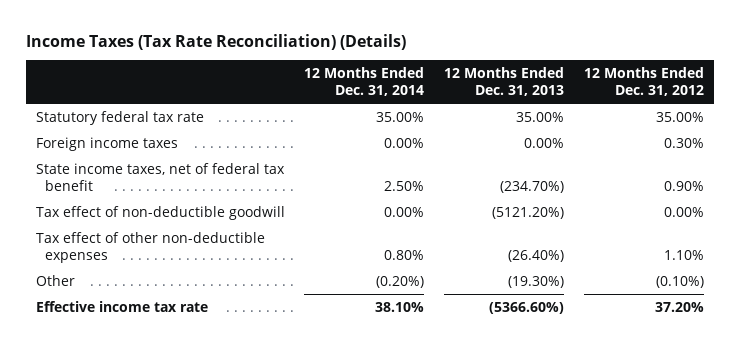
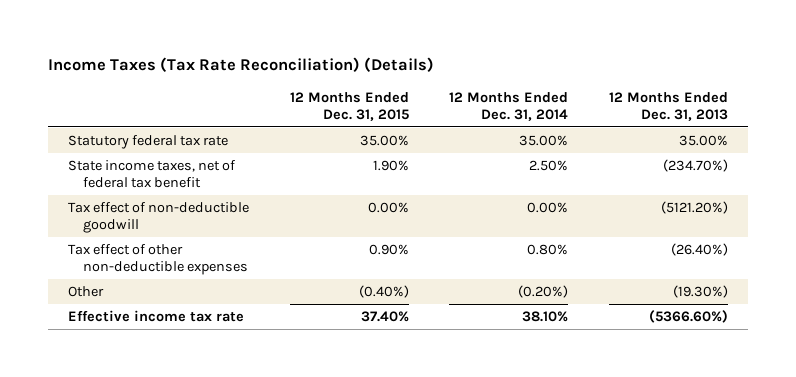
- | 12 Months Ended Dec. 31, 2014 | 12 Months Ended Dec. 31, 2013 | 12 Months Ended Dec. 31, 2012
+ | 12 Months Ended Dec. 31, 2015 | 12 Months Ended Dec. 31, 2014 | 12 Months Ended Dec. 31, 2013
- Foreign income taxes | 0.00% | 0.00% | 0.30%

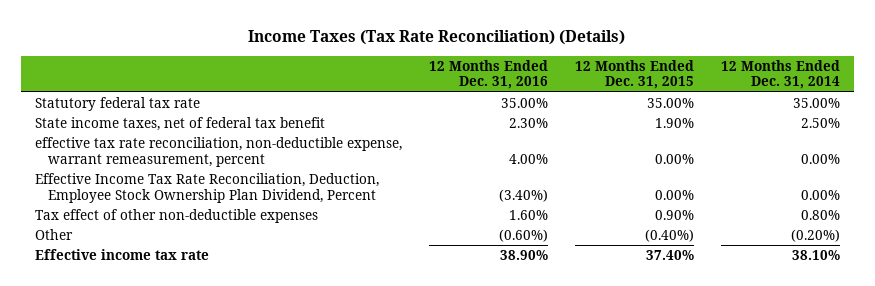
- | 12 Months Ended Dec. 31, 2015 | 12 Months Ended Dec. 31, 2014 | 12 Months Ended Dec. 31, 2013
+ | 12 Months Ended Dec. 31, 2016 | 12 Months Ended Dec. 31, 2015 | 12 Months Ended Dec. 31, 2014
- Tax effect of non-deductible goodwill | 0.00% | 0.00% | (5121.20%)
+ effective tax rate reconciliation, non-deductible expense, warrant remeasurement, percent | 4.00% | 0.00% | 0.00%
+ Effective Income Tax Rate Reconciliation, Deduction, Employee Stock Ownership Plan Dividend, Percent | (3.40%) | 0.00% | 0.00%

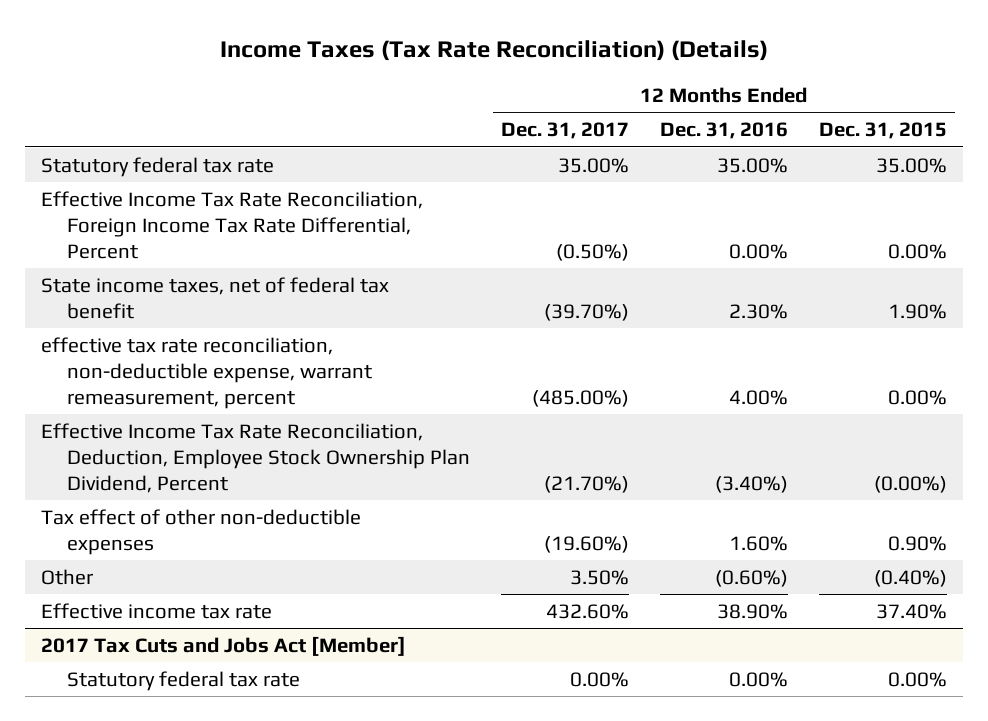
- | 12 Months Ended Dec. 31, 2016 | 12 Months Ended Dec. 31, 2015 | 12 Months Ended Dec. 31, 2014
+ | 12 Months Ended Dec. 31, 2017 | 12 Months Ended Dec. 31, 2016 | 12 Months Ended Dec. 31, 2015
+ Effective Income Tax Rate Reconciliation, Foreign Income Tax Rate Differential, Percent | (0.50%) | 0.00% | 0.00%
- Effective Income Tax Rate Reconciliation, Deduction, Employee Stock Ownership Plan Dividend, Percent | (3.40%) | 0.00% | 0.00%
+ Effective Income Tax Rate Reconciliation, Deduction, Employee Stock Ownership Plan Dividend, Percent | (21.70%) | (3.40%) | (0.00%)
+ 2017 Tax Cuts and Jobs Act [Member]
+ Statutory federal tax rate | 0.00% | 0.00% | 0.00%

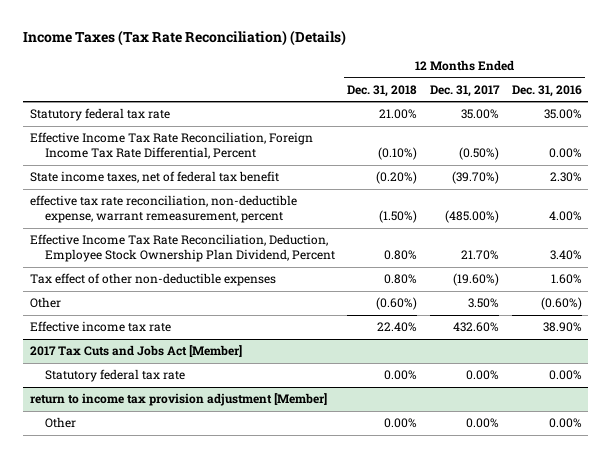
- | 12 Months Ended Dec. 31, 2017 | 12 Months Ended Dec. 31, 2016 | 12 Months Ended Dec. 31, 2015
+ | 12 Months Ended Dec. 31, 2018 | 12 Months Ended Dec. 31, 2017 | 12 Months Ended Dec. 31, 2016
- Effective Income Tax Rate Reconciliation, Deduction, Employee Stock Ownership Plan Dividend, Percent | (21.70%) | (3.40%) | (0.00%)
+ Effective Income Tax Rate Reconciliation, Deduction, Employee Stock Ownership Plan Dividend, Percent | 0.80% | 21.70% | 3.40%
+ return to income tax provision adjustment [Member]
+ Other | 0.00% | 0.00% | 0.00%

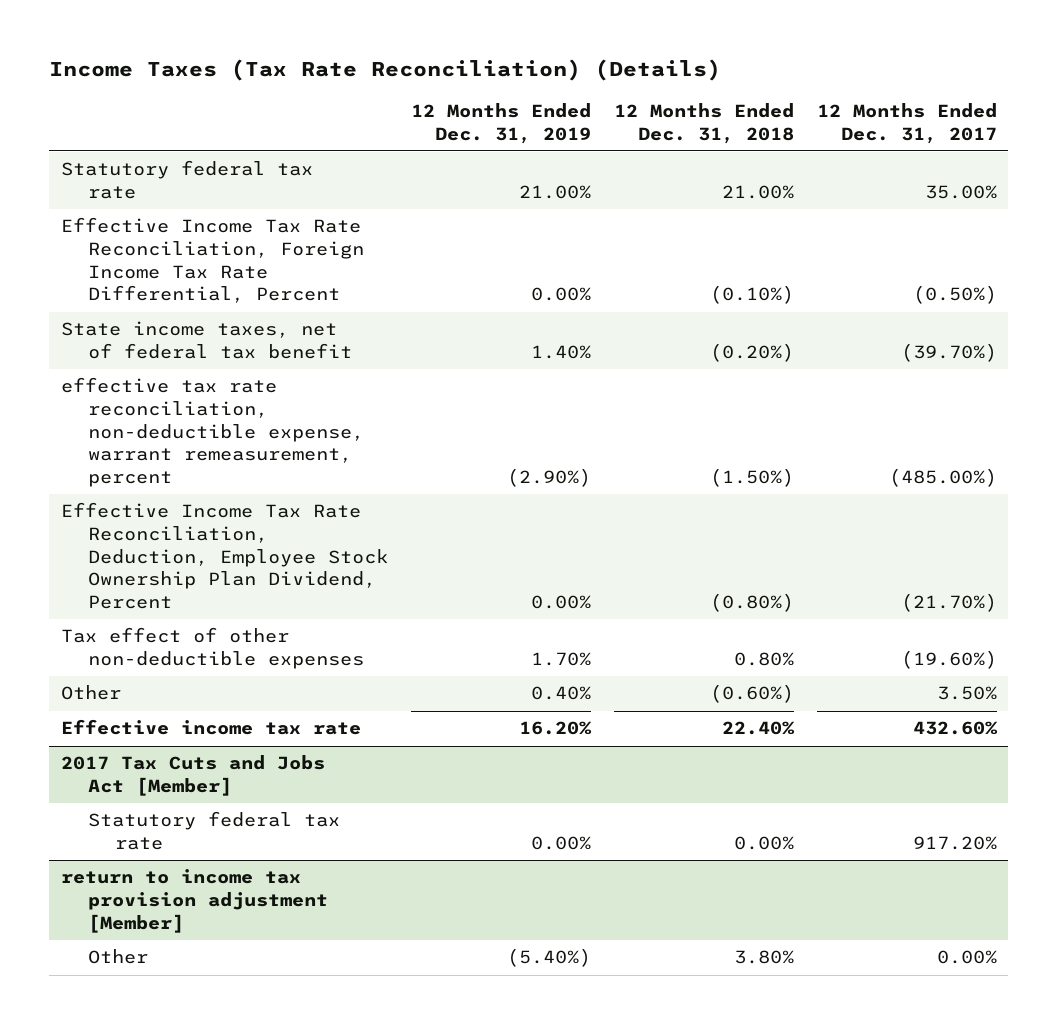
- | 12 Months Ended Dec. 31, 2018 | 12 Months Ended Dec. 31, 2017 | 12 Months Ended Dec. 31, 2016
+ | 12 Months Ended Dec. 31, 2019 | 12 Months Ended Dec. 31, 2018 | 12 Months Ended Dec. 31, 2017
- Effective Income Tax Rate Reconciliation, Deduction, Employee Stock Ownership Plan Dividend, Percent | 0.80% | 21.70% | 3.40%
+ Effective Income Tax Rate Reconciliation, Deduction, Employee Stock Ownership Plan Dividend, Percent | 0.00% | (0.80%) | (21.70%)
@ 2017 Tax Cuts and Jobs Act [Member]
- Statutory federal tax rate | 0.00% | 0.00% | 0.00%
+ Statutory federal tax rate | 0.00% | 0.00% | 917.20%
@ return to income tax provision adjustment [Member]
- Other | 0.00% | 0.00% | 0.00%
+ Other | (5.40%) | 3.80% | 0.00%

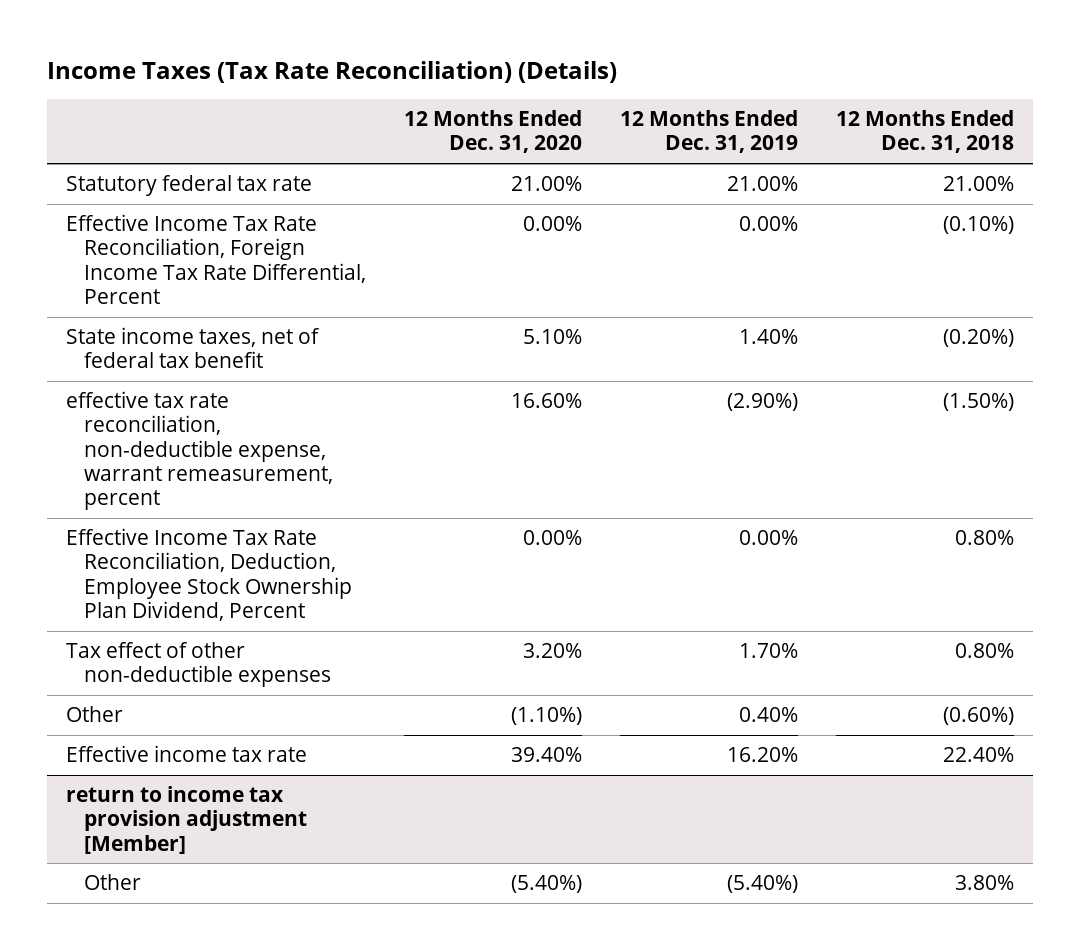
- | 12 Months Ended Dec. 31, 2019 | 12 Months Ended Dec. 31, 2018 | 12 Months Ended Dec. 31, 2017
+ | 12 Months Ended Dec. 31, 2020 | 12 Months Ended Dec. 31, 2019 | 12 Months Ended Dec. 31, 2018
- Effective Income Tax Rate Reconciliation, Deduction, Employee Stock Ownership Plan Dividend, Percent | 0.00% | (0.80%) | (21.70%)
+ Effective Income Tax Rate Reconciliation, Deduction, Employee Stock Ownership Plan Dividend, Percent | 0.00% | 0.00% | 0.80%
- 2017 Tax Cuts and Jobs Act [Member]
- Statutory federal tax rate | 0.00% | 0.00% | 917.20%

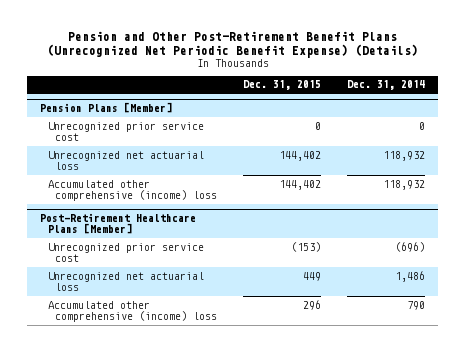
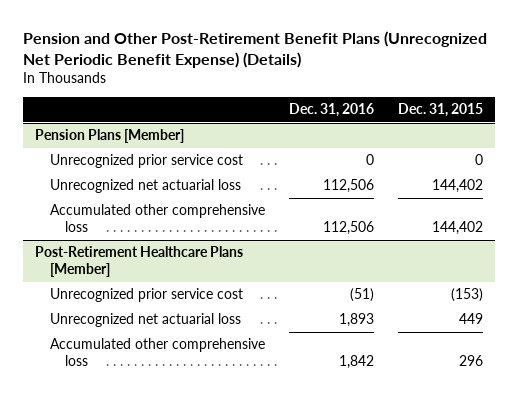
- | Dec. 31, 2015 | Dec. 31, 2014
+ | Dec. 31, 2016 | Dec. 31, 2015
@ Pension Plans [Member]
- Accumulated other comprehensive (income) loss | 144,402 | 118,932
+ Accumulated other comprehensive loss | 112,506 | 144,402
@ Post-Retirement Healthcare Plans [Member]
- Accumulated other comprehensive (income) loss | 296 | 790
+ Accumulated other comprehensive loss | 1,842 | 296

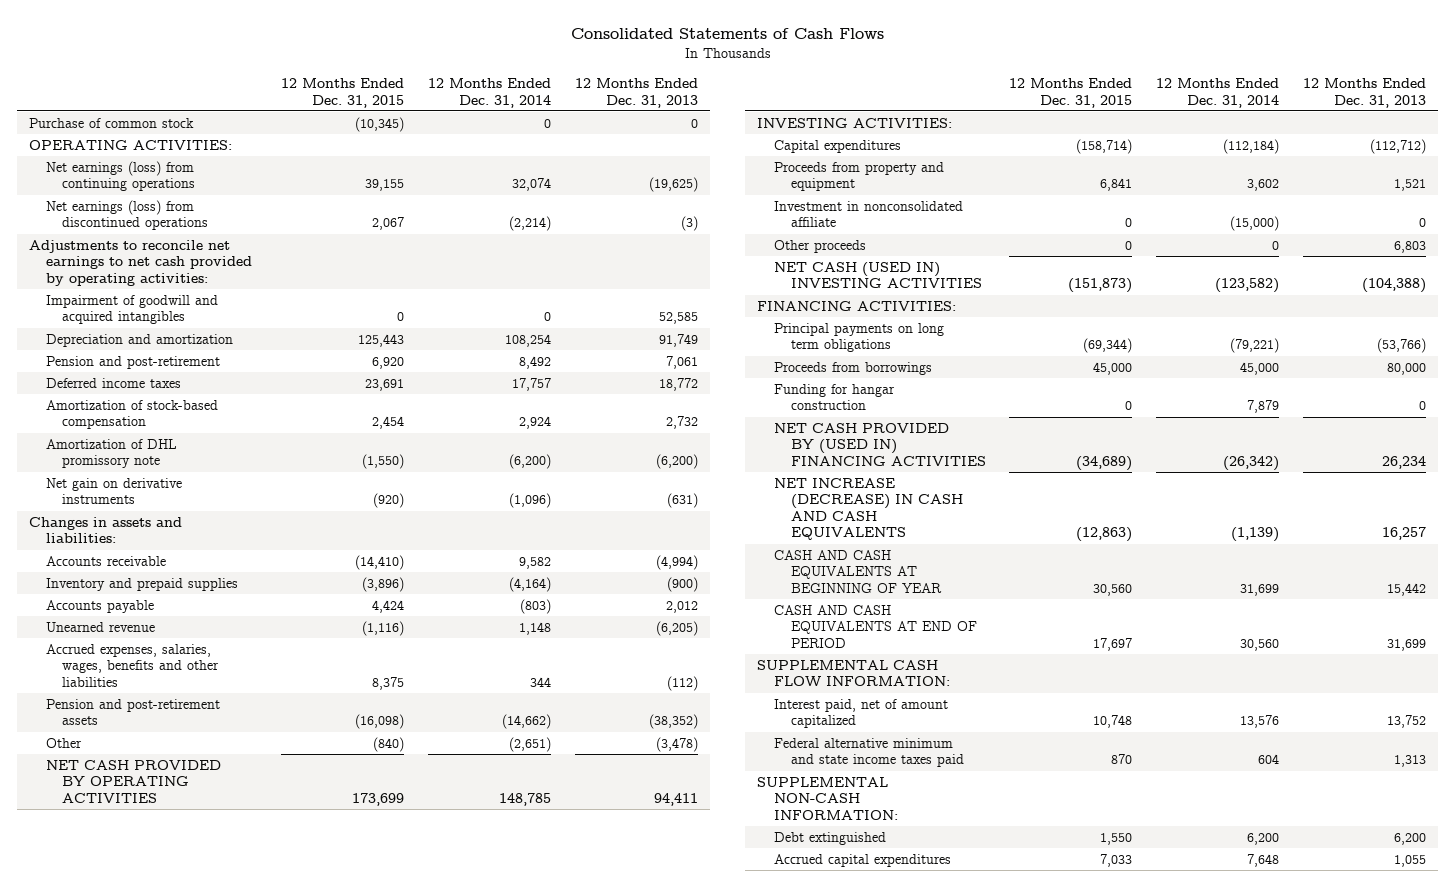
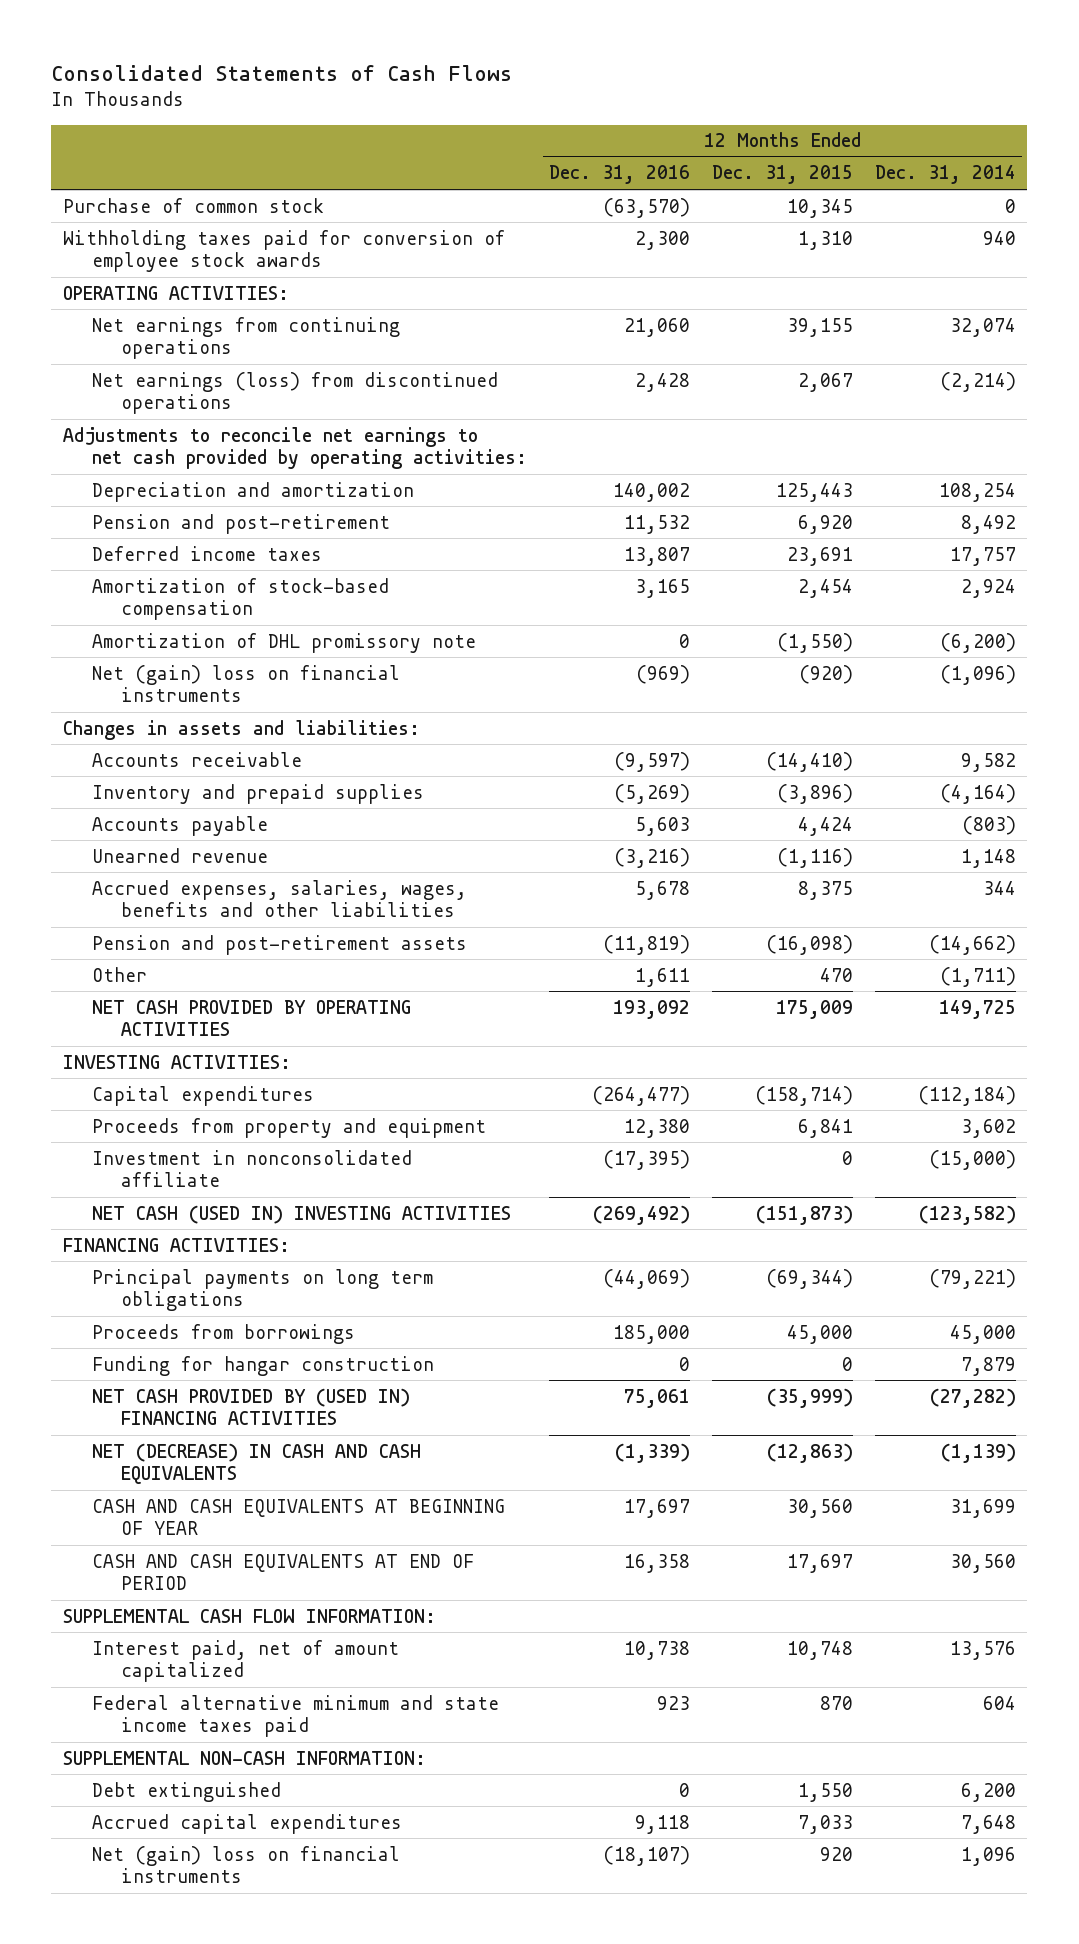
- | 12 Months Ended Dec. 31, 2015 | 12 Months Ended Dec. 31, 2014 | 12 Months Ended Dec. 31, 2013
+ | 12 Months Ended Dec. 31, 2016 | 12 Months Ended Dec. 31, 2015 | 12 Months Ended Dec. 31, 2014
- Purchase of common stock | (10,345) | 0 | 0
+ Purchase of common stock | (63,570) | 10,345 | 0
+ Withholding taxes paid for conversion of employee stock awards | 2,300 | 1,310 | 940
- Net earnings (loss) from continuing operations | 39,155 | 32,074 | (19,625)
+ Net earnings from continuing operations | 21,060 | 39,155 | 32,074
- Impairment of goodwill and acquired intangibles | 0 | 0 | 52,585
- Net gain on derivative instruments | (920) | (1,096) | (631)
+ Net (gain) loss on financial instruments | (969) | (920) | (1,096)
- Other | (840) | (2,651) | (3,478)
- NET CASH PROVIDED BY OPERATING ACTIVITIES | 173,699 | 148,785 | 94,411
+ Other | 1,611 | 470 | (1,711)
+ NET CASH PROVIDED BY OPERATING ACTIVITIES | 193,092 | 175,009 | 149,725
- Other proceeds | 0 | 0 | 6,803
- NET CASH PROVIDED BY (USED IN) FINANCING ACTIVITIES | (34,689) | (26,342) | 26,234
- NET INCREASE (DECREASE) IN CASH AND CASH EQUIVALENTS | (12,863) | (1,139) | 16,257
+ NET CASH PROVIDED BY (USED IN) FINANCING ACTIVITIES | 75,061 | (35,999) | (27,282)
+ NET (DECREASE) IN CASH AND CASH EQUIVALENTS | (1,339) | (12,863) | (1,139)
+ Net (gain) loss on financial instruments | (18,107) | 920 | 1,096

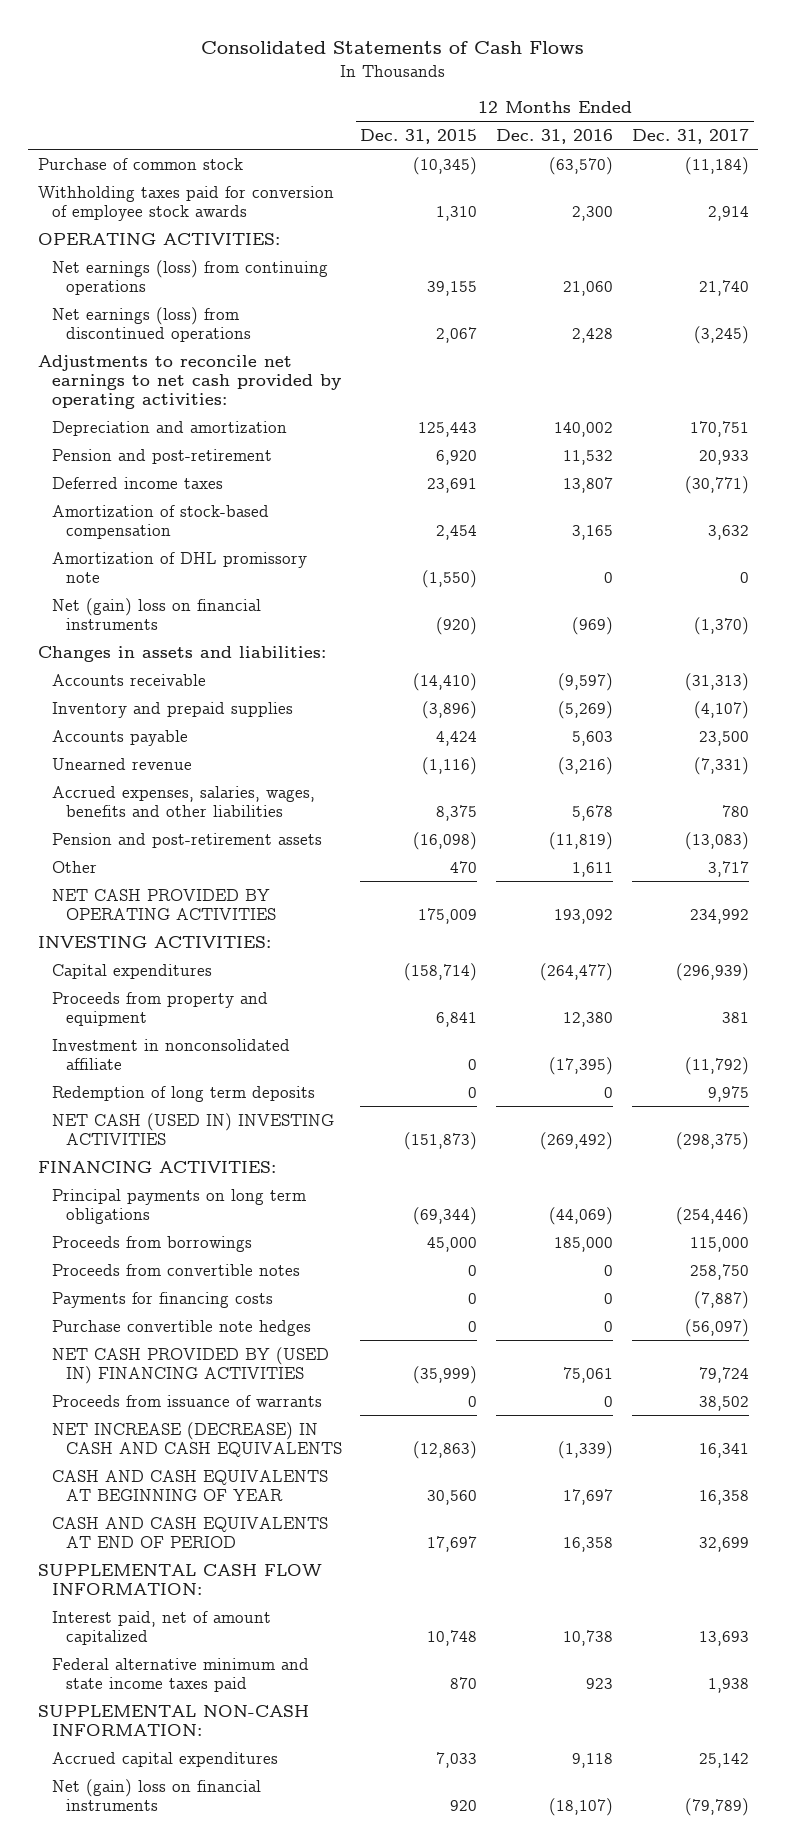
- | 12 Months Ended Dec. 31, 2016 | 12 Months Ended Dec. 31, 2015 | 12 Months Ended Dec. 31, 2014
+ | 12 Months Ended Dec. 31, 2015 | 12 Months Ended Dec. 31, 2016 | 12 Months Ended Dec. 31, 2017
- Purchase of common stock | (63,570) | 10,345 | 0
+ Purchase of common stock | (10,345) | (63,570) | (11,184)
- Net earnings from continuing operations | 21,060 | 39,155 | 32,074
+ Net earnings (loss) from continuing operations | 39,155 | 21,060 | 21,740
+ Redemption of long term deposits | 0 | 0 | 9,975
- Funding for hangar construction | 0 | 0 | 7,879
+ Proceeds from convertible notes | 0 | 0 | 258,750
+ Payments for financing costs | 0 | 0 | (7,887)
+ Purchase convertible note hedges | 0 | 0 | (56,097)
- NET (DECREASE) IN CASH AND CASH EQUIVALENTS | (1,339) | (12,863) | (1,139)
+ Proceeds from issuance of warrants | 0 | 0 | 38,502
+ NET INCREASE (DECREASE) IN CASH AND CASH EQUIVALENTS | (12,863) | (1,339) | 16,341
- Debt extinguished | 0 | 1,550 | 6,200

